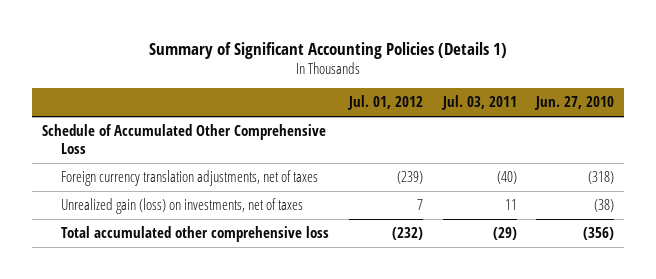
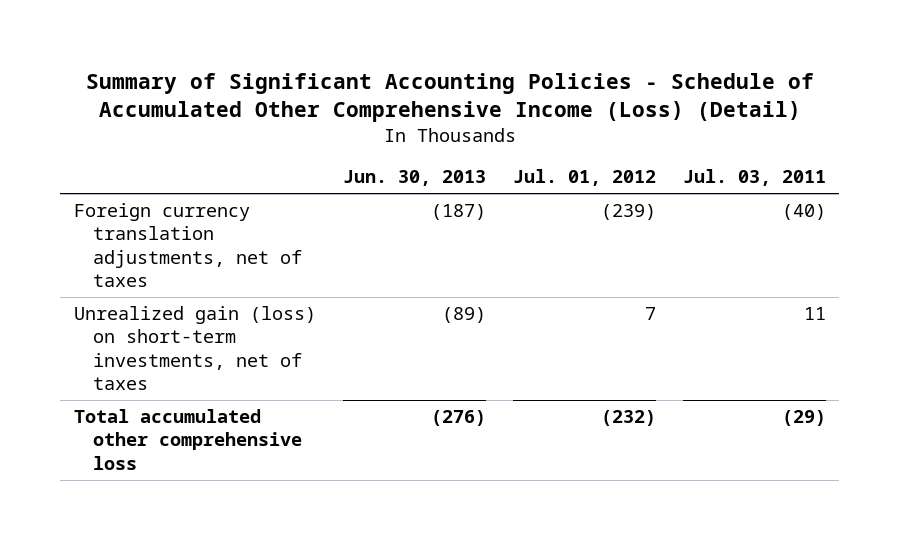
- Summary of Significant Accounting Policies (Details 1)
+ Summary of Significant Accounting Policies - Schedule of Accumulated Other Comprehensive Income (Loss) (Detail)
- | Jul. 01, 2012 | Jul. 03, 2011 | Jun. 27, 2010
+ | Jun. 30, 2013 | Jul. 01, 2012 | Jul. 03, 2011
- Schedule of Accumulated Other Comprehensive Loss
- Unrealized gain (loss) on investments, net of taxes | 7 | 11 | (38)
+ Unrealized gain (loss) on short-term investments, net of taxes | (89) | 7 | 11

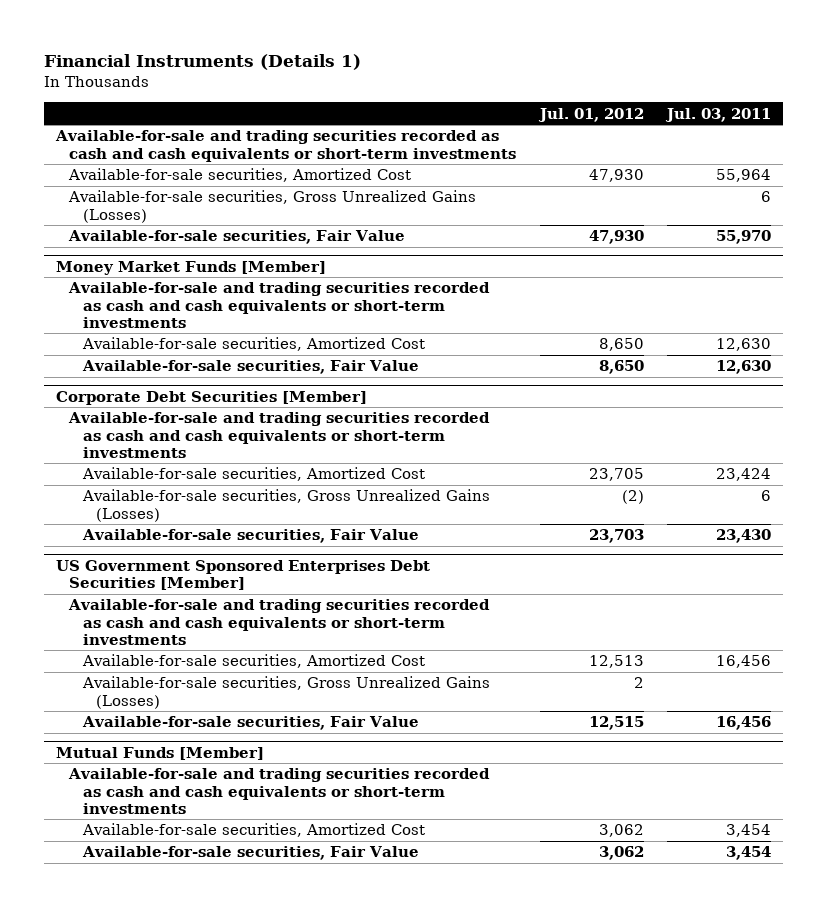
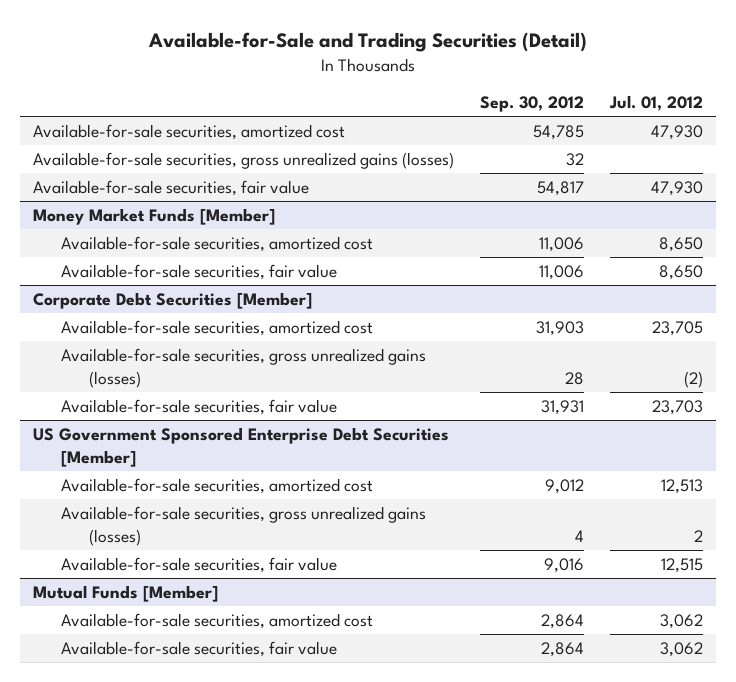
- Financial Instruments (Details 1)
+ Available-for-Sale and Trading Securities (Detail)
- | Jul. 01, 2012 | Jul. 03, 2011
+ | Sep. 30, 2012 | Jul. 01, 2012
- Available-for-sale and trading securities recorded as cash and cash equivalents or short-term investments
- Available-for-sale securities, Amortized Cost | 47,930 | 55,964
- Available-for-sale securities, Gross Unrealized Gains (Losses) | | 6
- Available-for-sale securities, Fair Value | 47,930 | 55,970
+ Available-for-sale securities, amortized cost | 54,785 | 47,930
+ Available-for-sale securities, gross unrealized gains (losses) | 32 |
+ Available-for-sale securities, fair value | 54,817 | 47,930
@ Money Market Funds [Member]
- Available-for-sale and trading securities recorded as cash and cash equivalents or short-term investments
- Available-for-sale securities, Amortized Cost | 8,650 | 12,630
- Available-for-sale securities, Fair Value | 8,650 | 12,630
+ Available-for-sale securities, amortized cost | 11,006 | 8,650
+ Available-for-sale securities, fair value | 11,006 | 8,650
@ Corporate Debt Securities [Member]
- Available-for-sale and trading securities recorded as cash and cash equivalents or short-term investments
- Available-for-sale securities, Amortized Cost | 23,705 | 23,424
- Available-for-sale securities, Gross Unrealized Gains (Losses) | (2) | 6
- Available-for-sale securities, Fair Value | 23,703 | 23,430
- US Government Sponsored Enterprises Debt Securities [Member]
- Available-for-sale and trading securities recorded as cash and cash equivalents or short-term investments
- Available-for-sale securities, Amortized Cost | 12,513 | 16,456
- Available-for-sale securities, Gross Unrealized Gains (Losses) | 2 |
- Available-for-sale securities, Fair Value | 12,515 | 16,456
@ Corporate Debt Securities [Member]
+ Available-for-sale securities, amortized cost | 31,903 | 23,705
+ Available-for-sale securities, gross unrealized gains (losses) | 28 | (2)
+ Available-for-sale securities, fair value | 31,931 | 23,703
+ US Government Sponsored Enterprise Debt Securities [Member]
+ Available-for-sale securities, amortized cost | 9,012 | 12,513
+ Available-for-sale securities, gross unrealized gains (losses) | 4 | 2
+ Available-for-sale securities, fair value | 9,016 | 12,515
@ Mutual Funds [Member]
- Available-for-sale and trading securities recorded as cash and cash equivalents or short-term investments
- Available-for-sale securities, Amortized Cost | 3,062 | 3,454
- Available-for-sale securities, Fair Value | 3,062 | 3,454
+ Available-for-sale securities, amortized cost | 2,864 | 3,062
+ Available-for-sale securities, fair value | 2,864 | 3,062

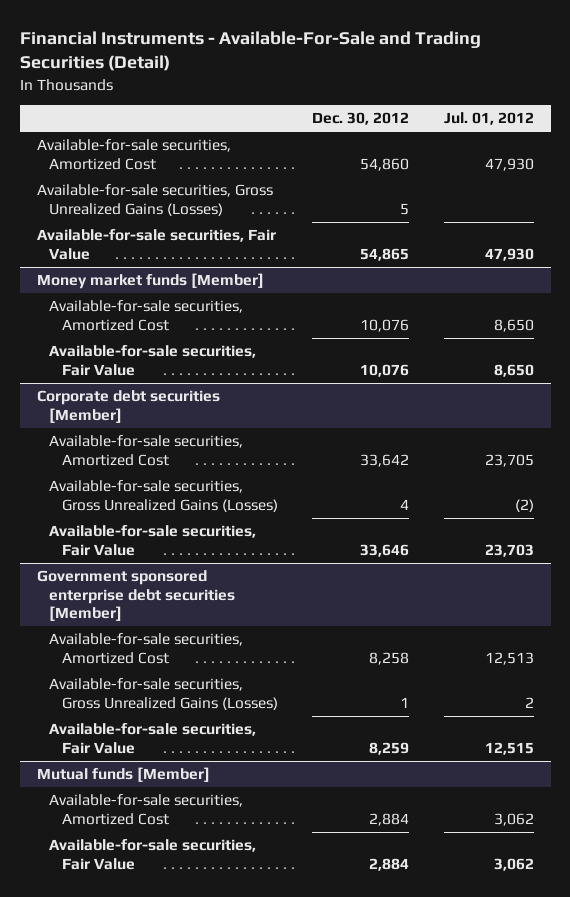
- Available-for-Sale and Trading Securities (Detail)
+ Financial Instruments - Available-For-Sale and Trading Securities (Detail)
- | Sep. 30, 2012 | Jul. 01, 2012
+ | Dec. 30, 2012 | Jul. 01, 2012
- Available-for-sale securities, amortized cost | 54,785 | 47,930
- Available-for-sale securities, gross unrealized gains (losses) | 32 |
- Available-for-sale securities, fair value | 54,817 | 47,930
- Money Market Funds [Member]
- Available-for-sale securities, amortized cost | 11,006 | 8,650
- Available-for-sale securities, fair value | 11,006 | 8,650
- Corporate Debt Securities [Member]
- Available-for-sale securities, amortized cost | 31,903 | 23,705
- Available-for-sale securities, gross unrealized gains (losses) | 28 | (2)
- Available-for-sale securities, fair value | 31,931 | 23,703
- US Government Sponsored Enterprise Debt Securities [Member]
- Available-for-sale securities, amortized cost | 9,012 | 12,513
- Available-for-sale securities, gross unrealized gains (losses) | 4 | 2
- Available-for-sale securities, fair value | 9,016 | 12,515
- Mutual Funds [Member]
- Available-for-sale securities, amortized cost | 2,864 | 3,062
- Available-for-sale securities, fair value | 2,864 | 3,062
+ Available-for-sale securities, Amortized Cost | 54,860 | 47,930
+ Available-for-sale securities, Gross Unrealized Gains (Losses) | 5 |
+ Available-for-sale securities, Fair Value | 54,865 | 47,930
+ Money market funds [Member]
+ Available-for-sale securities, Amortized Cost | 10,076 | 8,650
+ Available-for-sale securities, Fair Value | 10,076 | 8,650
+ Corporate debt securities [Member]
+ Available-for-sale securities, Amortized Cost | 33,642 | 23,705
+ Available-for-sale securities, Gross Unrealized Gains (Losses) | 4 | (2)
+ Available-for-sale securities, Fair Value | 33,646 | 23,703
+ Government sponsored enterprise debt securities [Member]
+ Available-for-sale securities, Amortized Cost | 8,258 | 12,513
+ Available-for-sale securities, Gross Unrealized Gains (Losses) | 1 | 2
+ Available-for-sale securities, Fair Value | 8,259 | 12,515
+ Mutual funds [Member]
+ Available-for-sale securities, Amortized Cost | 2,884 | 3,062
+ Available-for-sale securities, Fair Value | 2,884 | 3,062

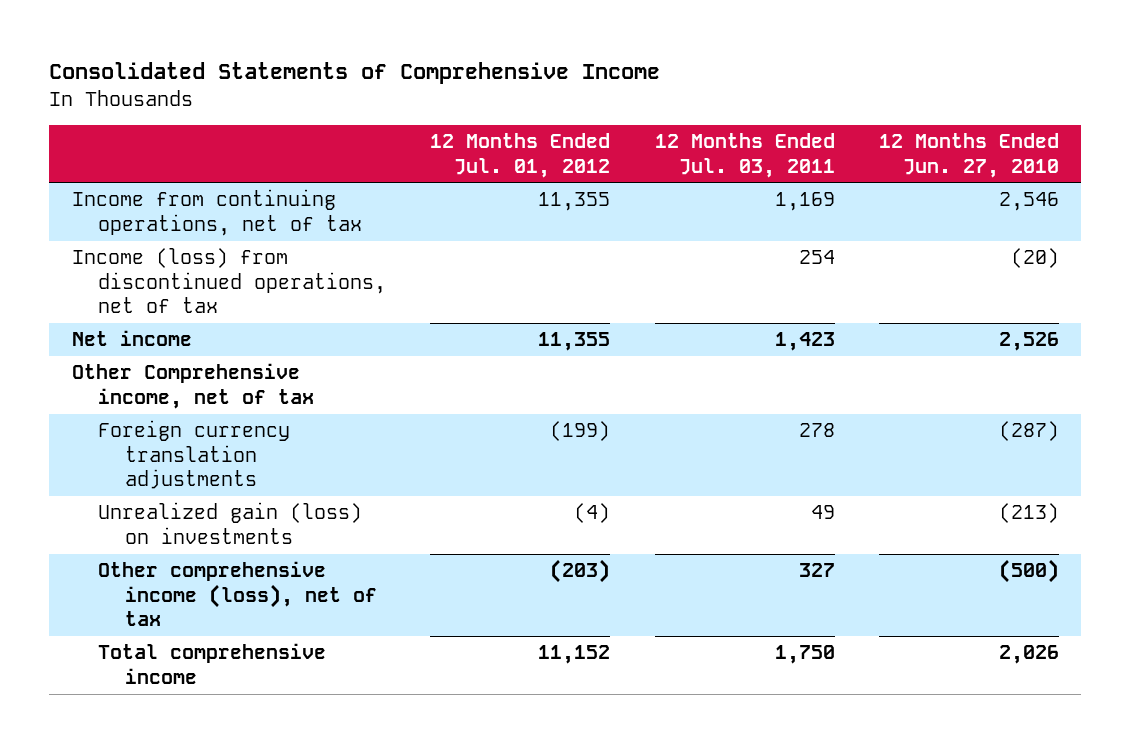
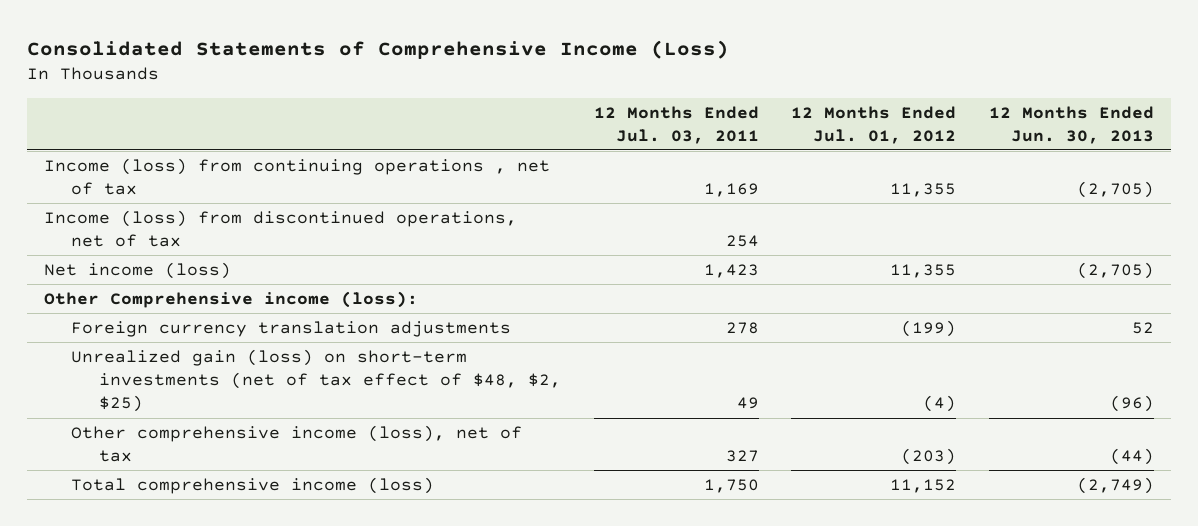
- Consolidated Statements of Comprehensive Income
+ Consolidated Statements of Comprehensive Income (Loss)
- | 12 Months Ended Jul. 01, 2012 | 12 Months Ended Jul. 03, 2011 | 12 Months Ended Jun. 27, 2010
+ | 12 Months Ended Jul. 03, 2011 | 12 Months Ended Jul. 01, 2012 | 12 Months Ended Jun. 30, 2013
- Income from continuing operations, net of tax | 11,355 | 1,169 | 2,546
+ Income (loss) from continuing operations , net of tax | 1,169 | 11,355 | (2,705)
- Net income | 11,355 | 1,423 | 2,526
- Other Comprehensive income, net of tax
+ Net income (loss) | 1,423 | 11,355 | (2,705)
+ Other Comprehensive income (loss):
- Unrealized gain (loss) on investments | (4) | 49 | (213)
+ Unrealized gain (loss) on short-term investments (net of tax effect of $48, $2, $25) | 49 | (4) | (96)
- Total comprehensive income | 11,152 | 1,750 | 2,026
+ Total comprehensive income (loss) | 1,750 | 11,152 | (2,749)

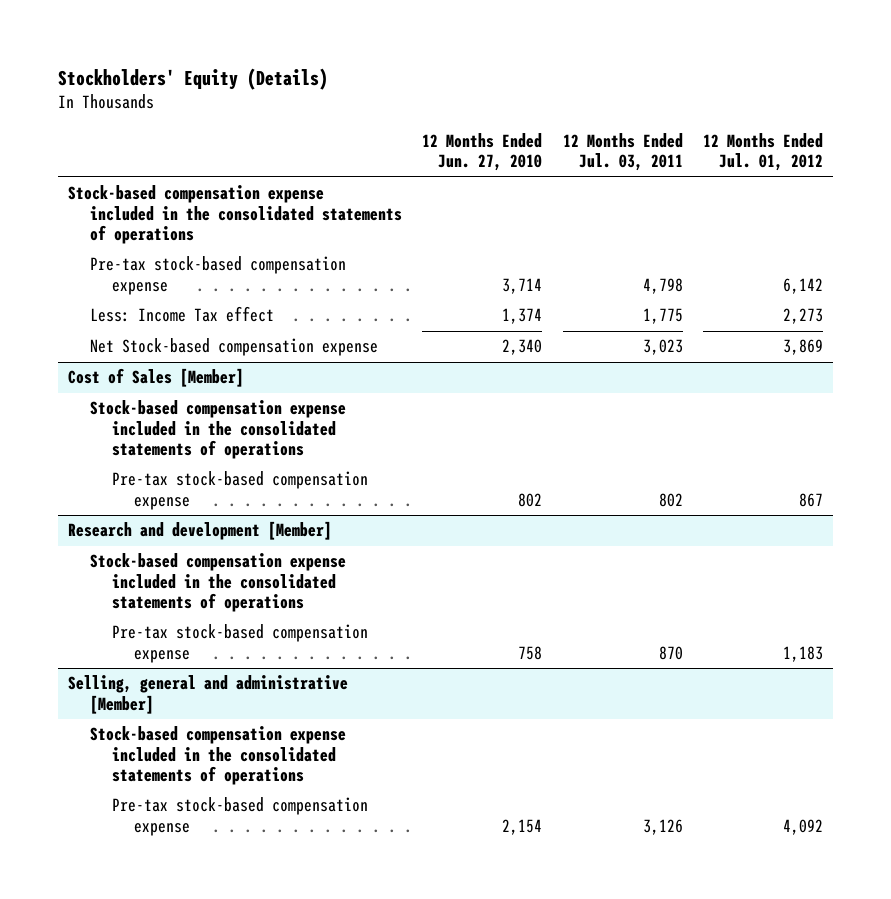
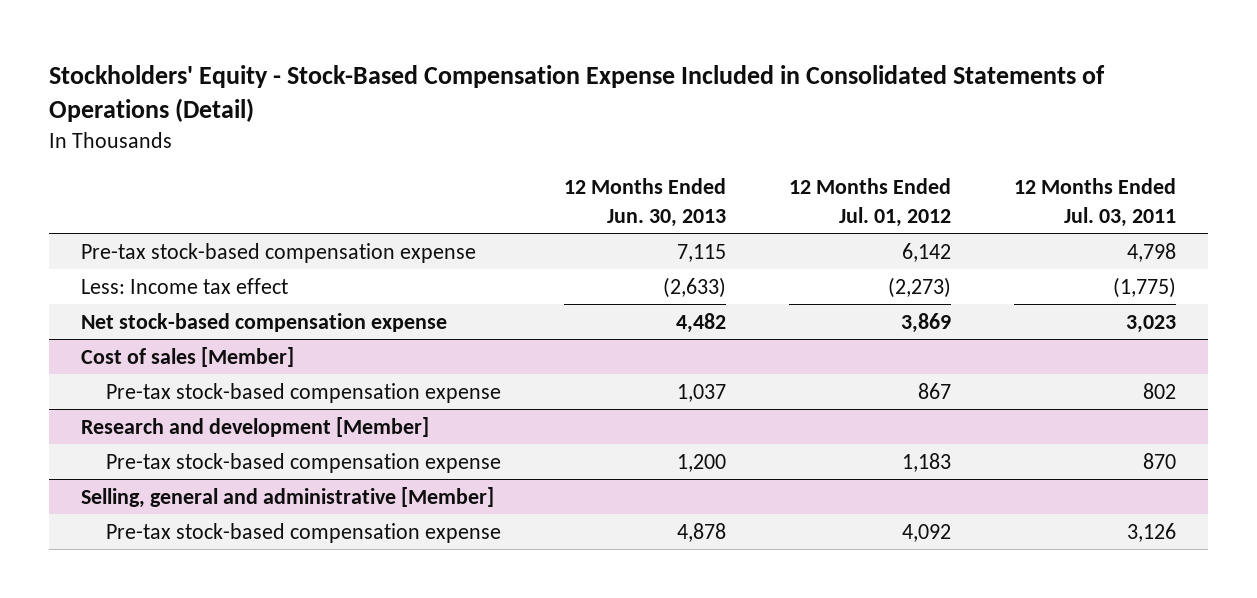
- Stockholders' Equity (Details)
+ Stockholders' Equity - Stock-Based Compensation Expense Included in Consolidated Statements of Operations (Detail)
- | 12 Months Ended Jun. 27, 2010 | 12 Months Ended Jul. 03, 2011 | 12 Months Ended Jul. 01, 2012
+ | 12 Months Ended Jun. 30, 2013 | 12 Months Ended Jul. 01, 2012 | 12 Months Ended Jul. 03, 2011
- Stock-based compensation expense included in the consolidated statements of operations
- Less: Income Tax effect | 1,374 | 1,775 | 2,273
- Net Stock-based compensation expense | 2,340 | 3,023 | 3,869
- Cost of Sales [Member]
- Stock-based compensation expense included in the consolidated statements of operations
+ Less: Income tax effect | (2,633) | (2,273) | (1,775)
+ Net stock-based compensation expense | 4,482 | 3,869 | 3,023
+ Cost of sales [Member]
@ Research and development [Member]
- Stock-based compensation expense included in the consolidated statements of operations
@ Selling, general and administrative [Member]
- Stock-based compensation expense included in the consolidated statements of operations

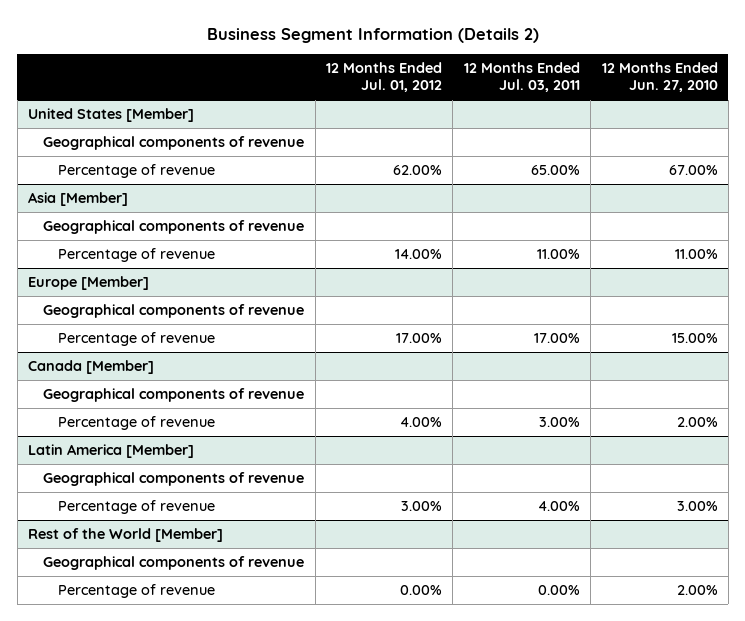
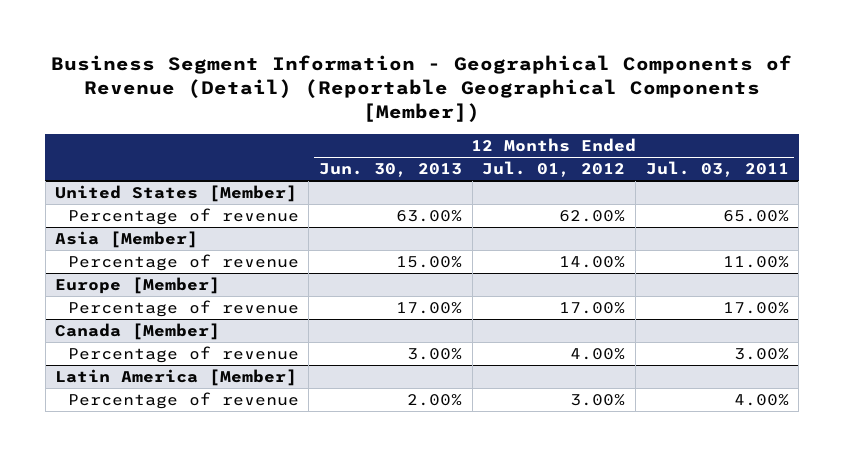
- Business Segment Information (Details 2)
+ Business Segment Information - Geographical Components of Revenue (Detail) (Reportable Geographical Components [Member])
- | 12 Months Ended Jul. 01, 2012 | 12 Months Ended Jul. 03, 2011 | 12 Months Ended Jun. 27, 2010
+ | 12 Months Ended Jun. 30, 2013 | 12 Months Ended Jul. 01, 2012 | 12 Months Ended Jul. 03, 2011
@ United States [Member]
- Geographical components of revenue
@ Asia [Member]
- Geographical components of revenue
@ Europe [Member]
- Geographical components of revenue
@ Canada [Member]
- Geographical components of revenue
@ Latin America [Member]
- Geographical components of revenue
- Rest of the World [Member]
- Geographical components of revenue
- Percentage of revenue | 0.00% | 0.00% | 2.00%

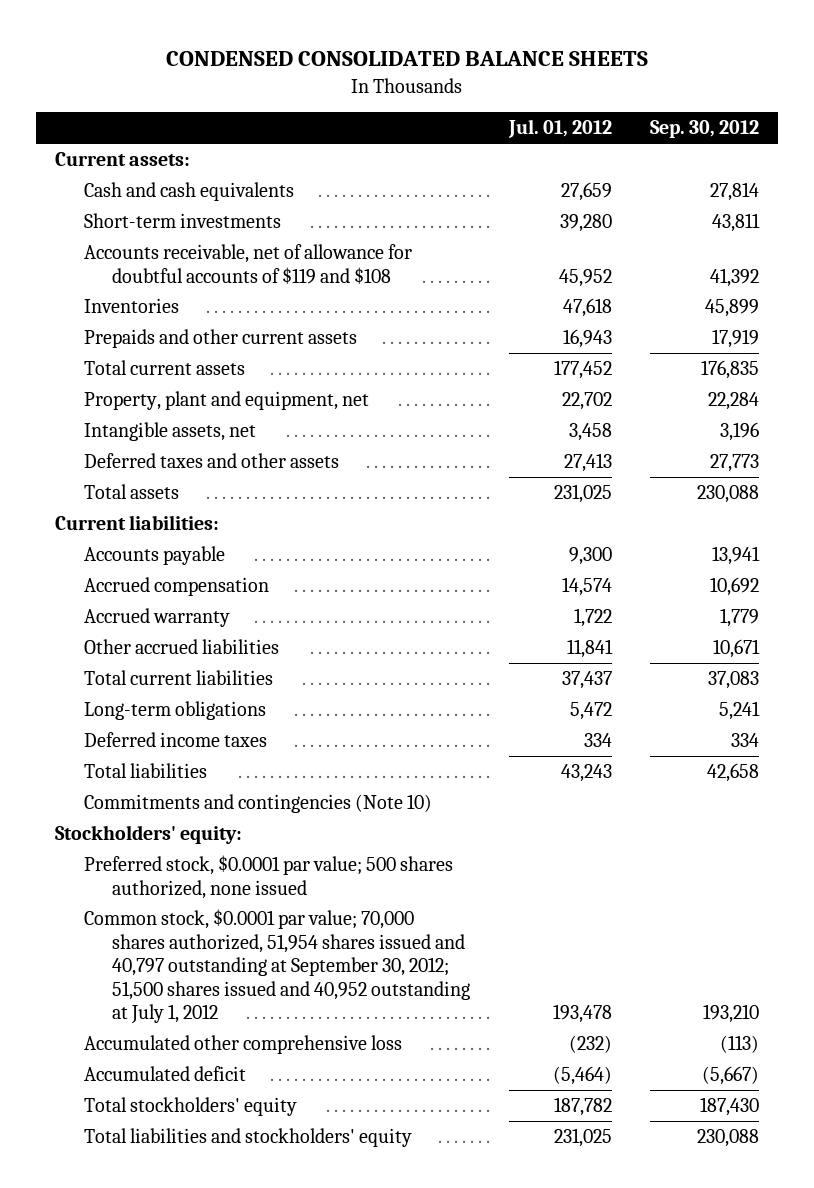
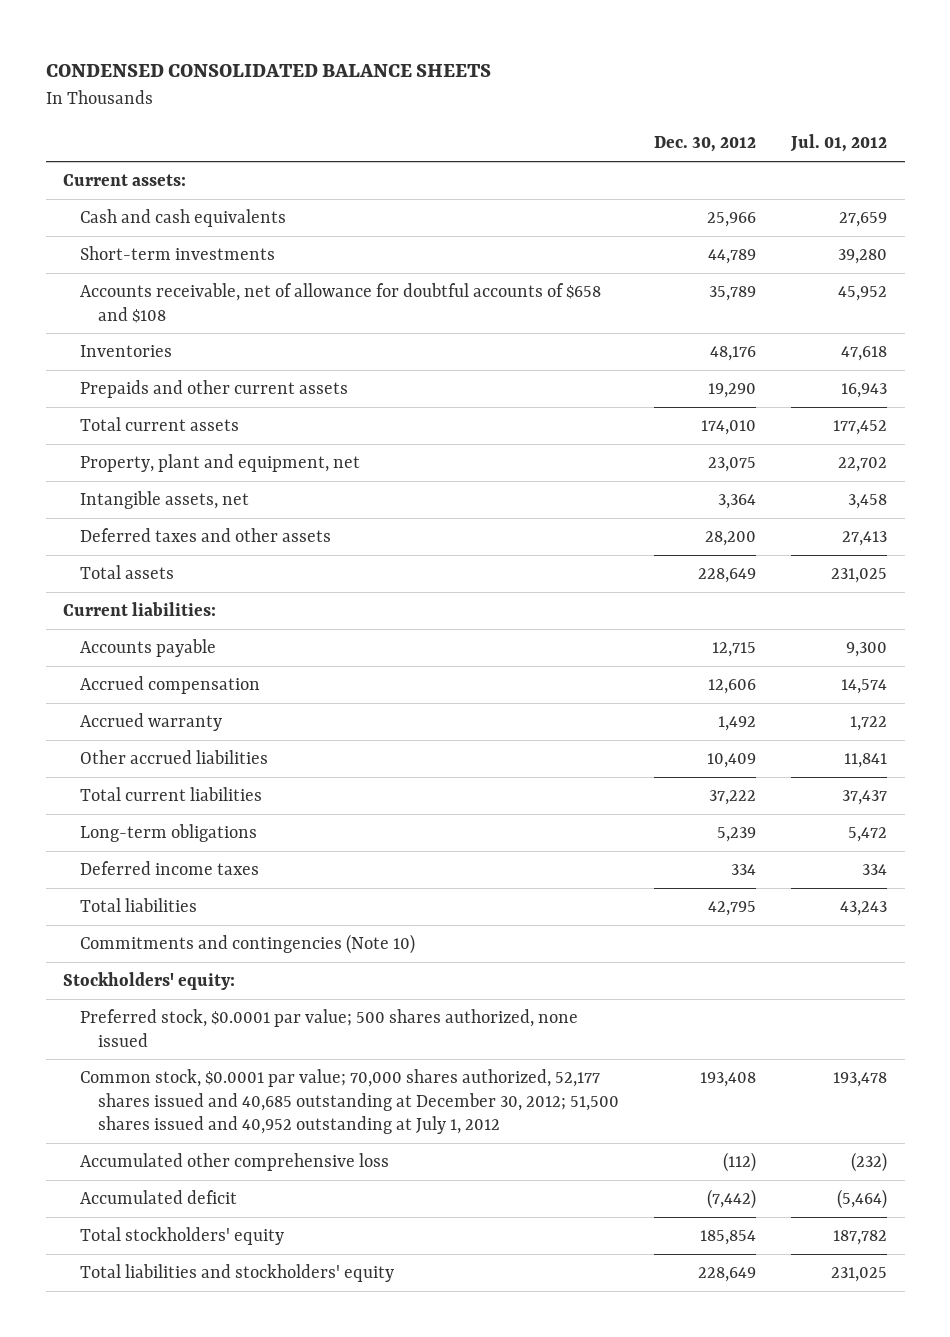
- | Jul. 01, 2012 | Sep. 30, 2012
+ | Dec. 30, 2012 | Jul. 01, 2012
- Accounts receivable, net of allowance for doubtful accounts of $119 and $108 | 45,952 | 41,392
+ Accounts receivable, net of allowance for doubtful accounts of $658 and $108 | 35,789 | 45,952
- Common stock, $0.0001 par value; 70,000 shares authorized, 51,954 shares issued and 40,797 outstanding at September 30, 2012; 51,500 shares issued and 40,952 outstanding at July 1, 2012 | 193,478 | 193,210
+ Common stock, $0.0001 par value; 70,000 shares authorized, 52,177 shares issued and 40,685 outstanding at December 30, 2012; 51,500 shares issued and 40,952 outstanding at July 1, 2012 | 193,408 | 193,478

